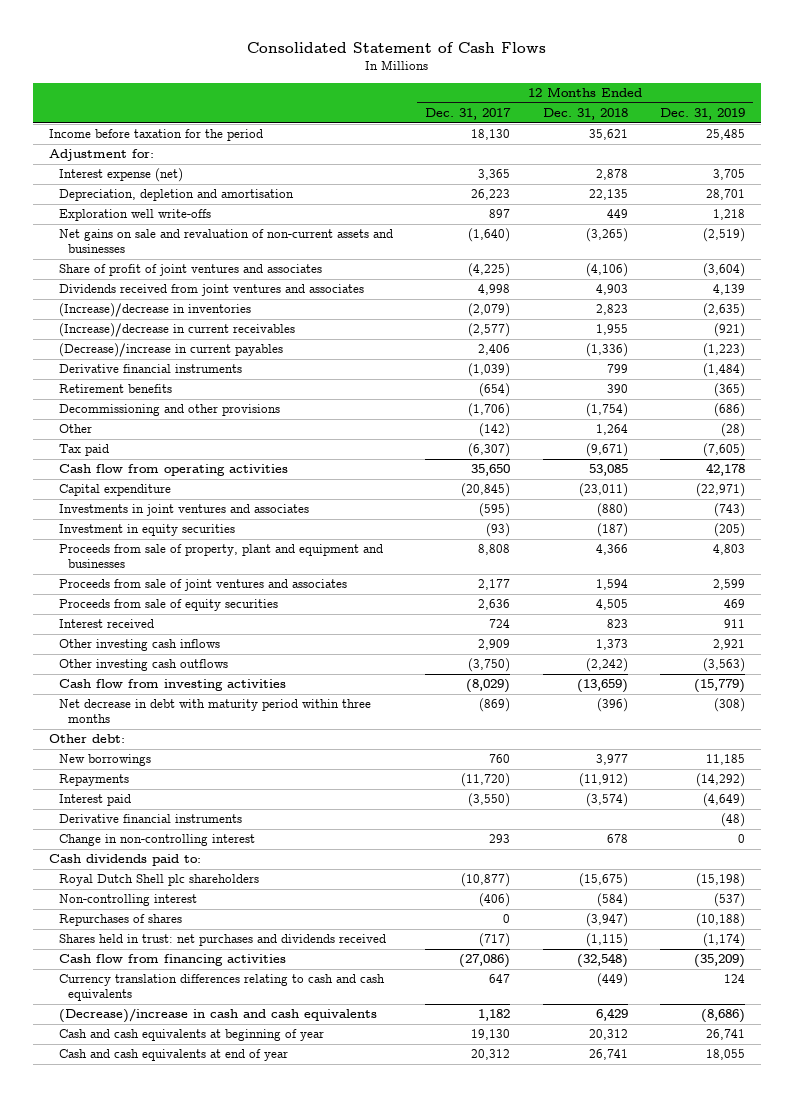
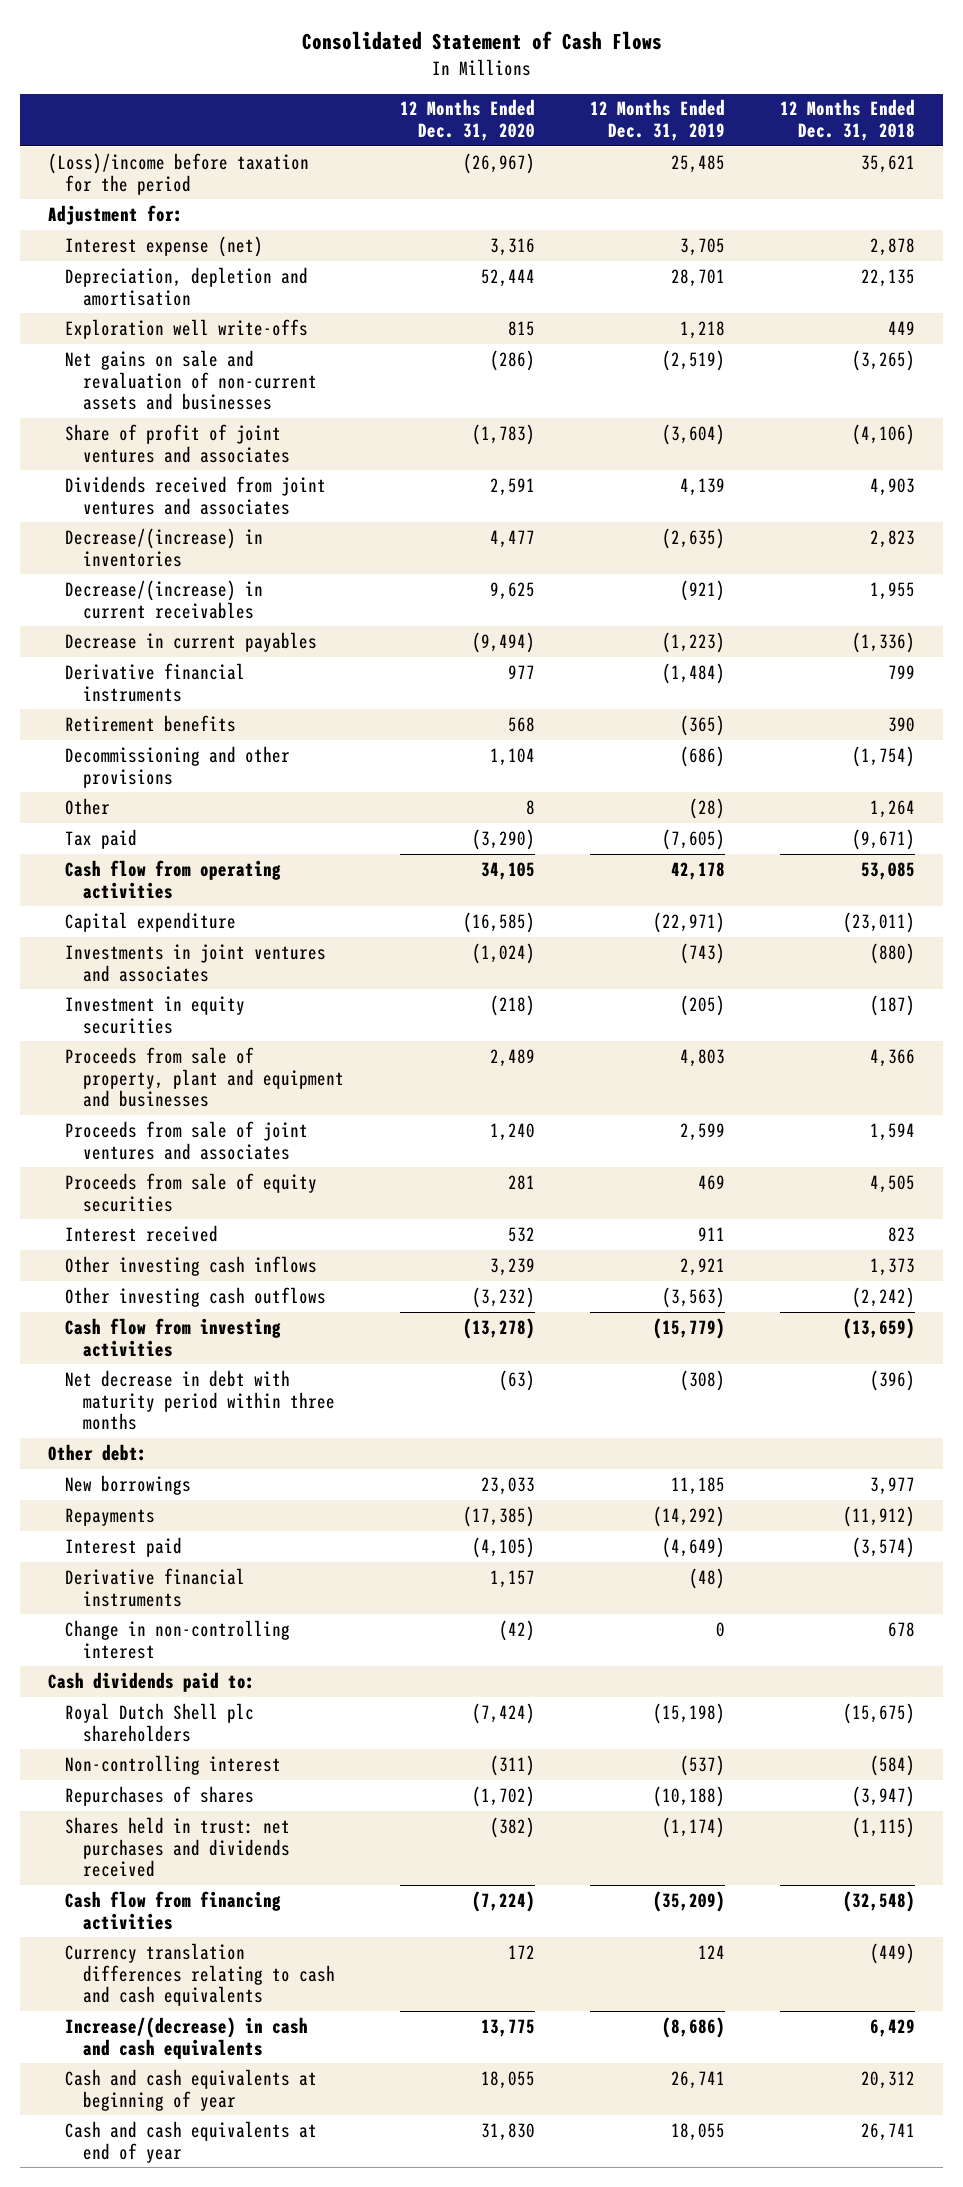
- | 12 Months Ended Dec. 31, 2017 | 12 Months Ended Dec. 31, 2018 | 12 Months Ended Dec. 31, 2019
+ | 12 Months Ended Dec. 31, 2020 | 12 Months Ended Dec. 31, 2019 | 12 Months Ended Dec. 31, 2018
- Income before taxation for the period | 18,130 | 35,621 | 25,485
+ (Loss)/income before taxation for the period | (26,967) | 25,485 | 35,621
- (Increase)/decrease in inventories | (2,079) | 2,823 | (2,635)
- (Increase)/decrease in current receivables | (2,577) | 1,955 | (921)
- (Decrease)/increase in current payables | 2,406 | (1,336) | (1,223)
+ Decrease/(increase) in inventories | 4,477 | (2,635) | 2,823
+ Decrease/(increase) in current receivables | 9,625 | (921) | 1,955
+ Decrease in current payables | (9,494) | (1,223) | (1,336)
- (Decrease)/increase in cash and cash equivalents | 1,182 | 6,429 | (8,686)
+ Increase/(decrease) in cash and cash equivalents | 13,775 | (8,686) | 6,429

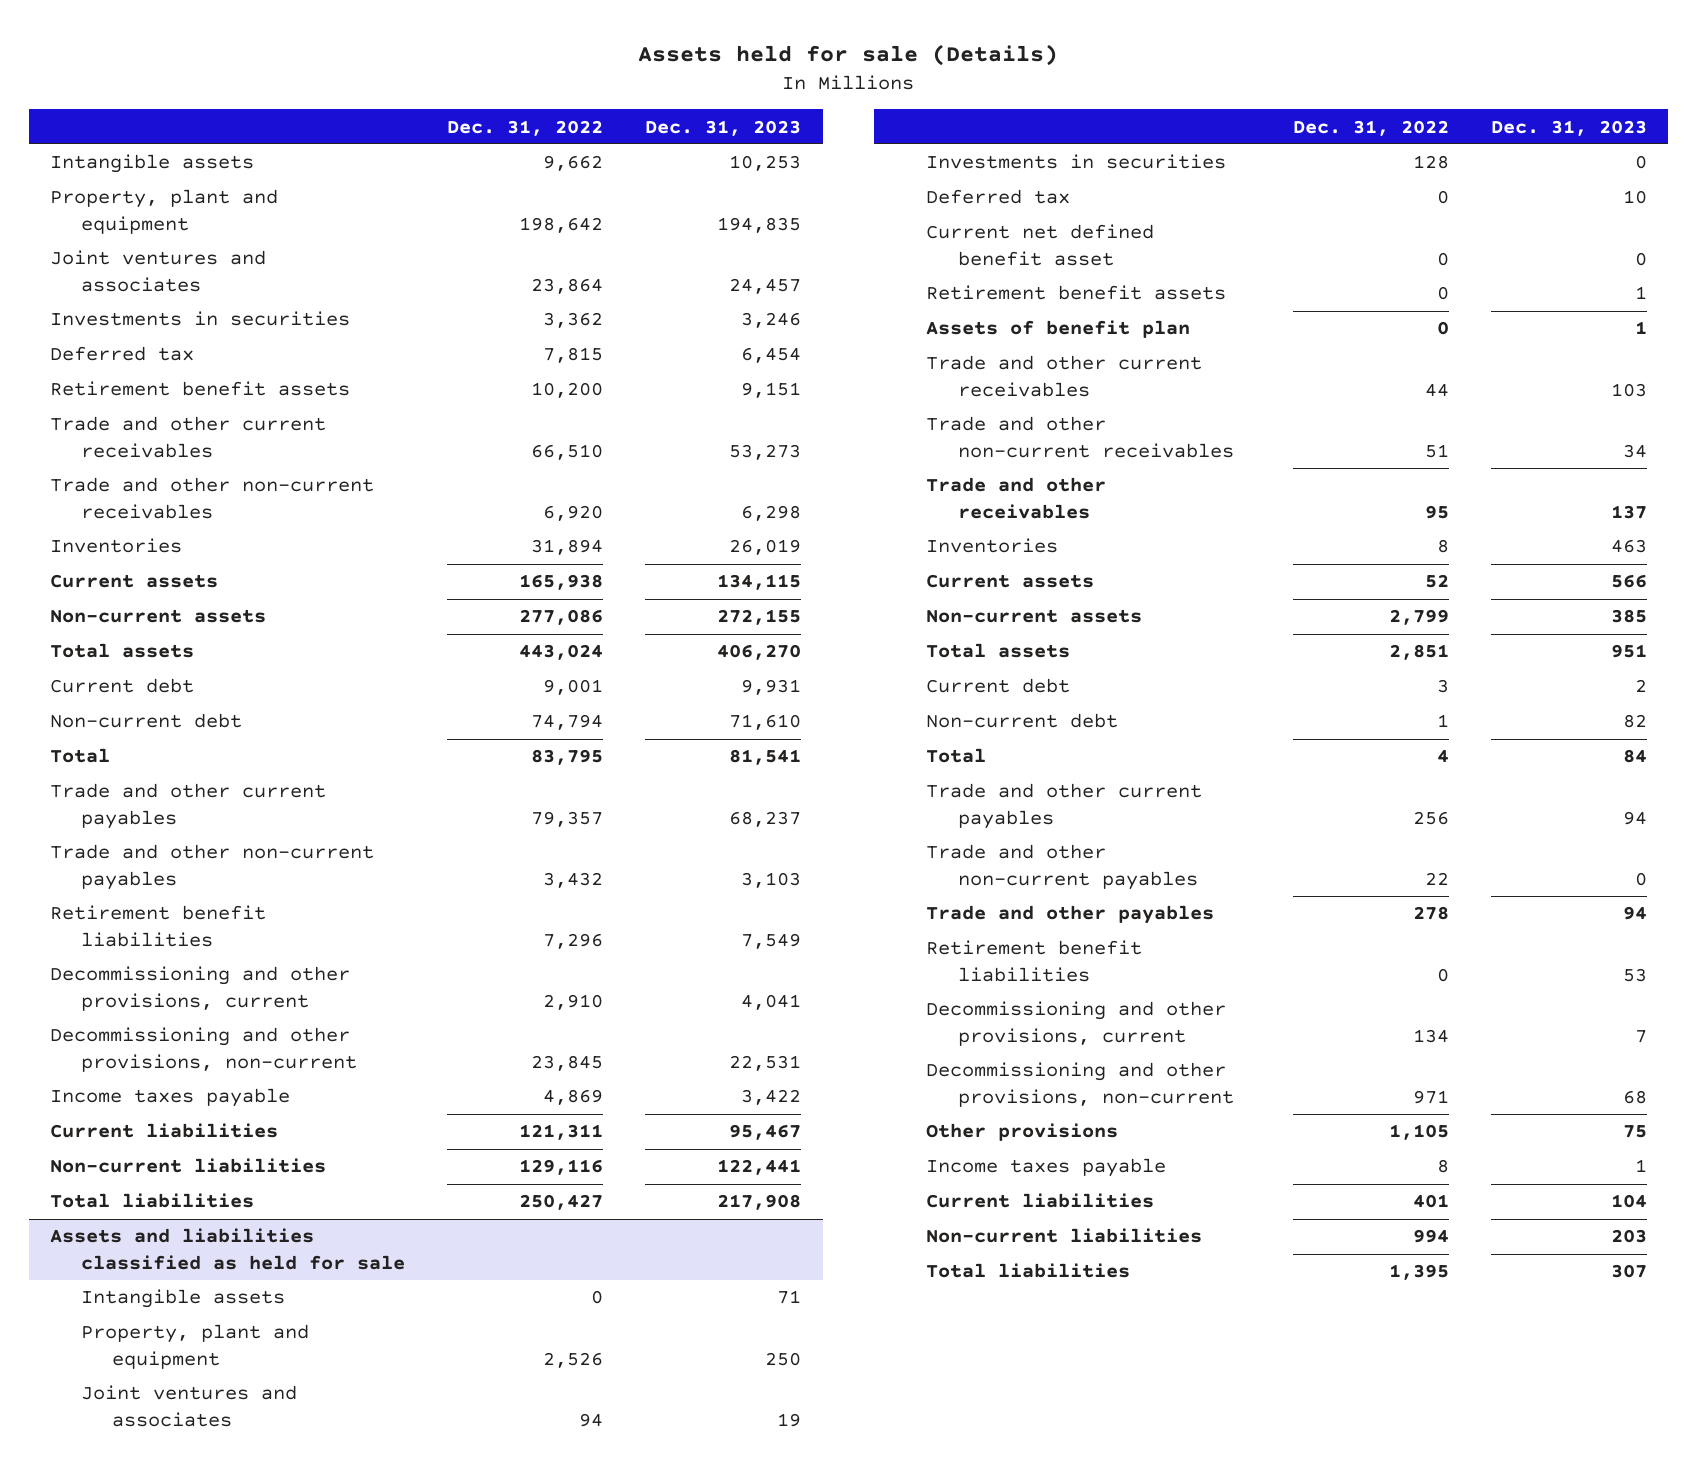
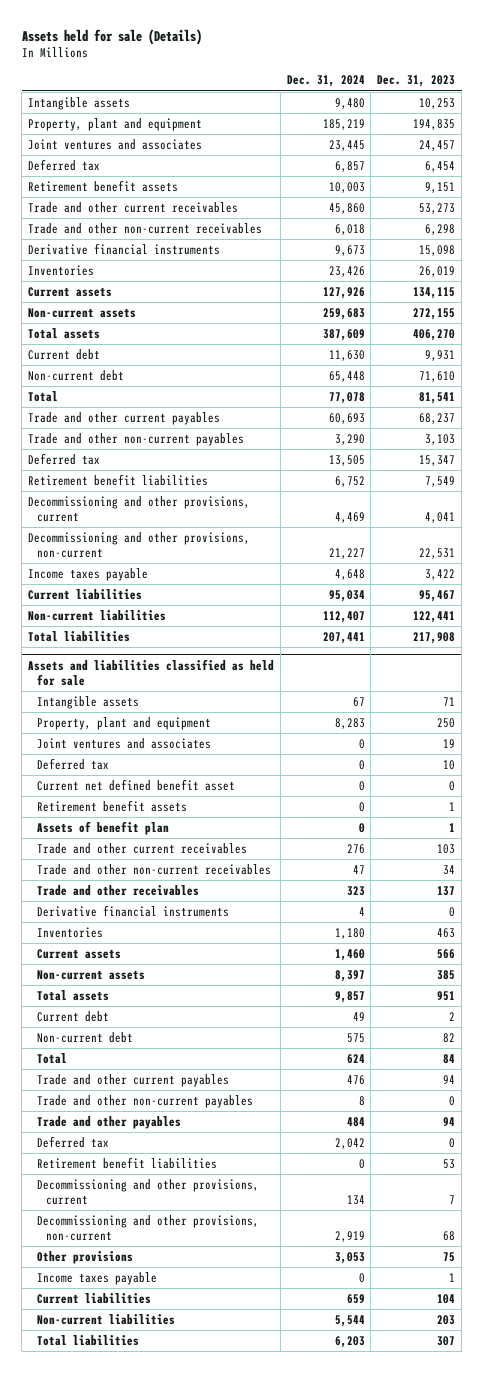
- | Dec. 31, 2022 | Dec. 31, 2023
+ | Dec. 31, 2024 | Dec. 31, 2023
- Investments in securities | 3,362 | 3,246
+ Derivative financial instruments | 9,673 | 15,098
+ Deferred tax | 13,505 | 15,347
@ Assets and liabilities classified as held for sale
- Investments in securities | 128 | 0
+ Derivative financial instruments | 4 | 0
+ Deferred tax | 2,042 | 0

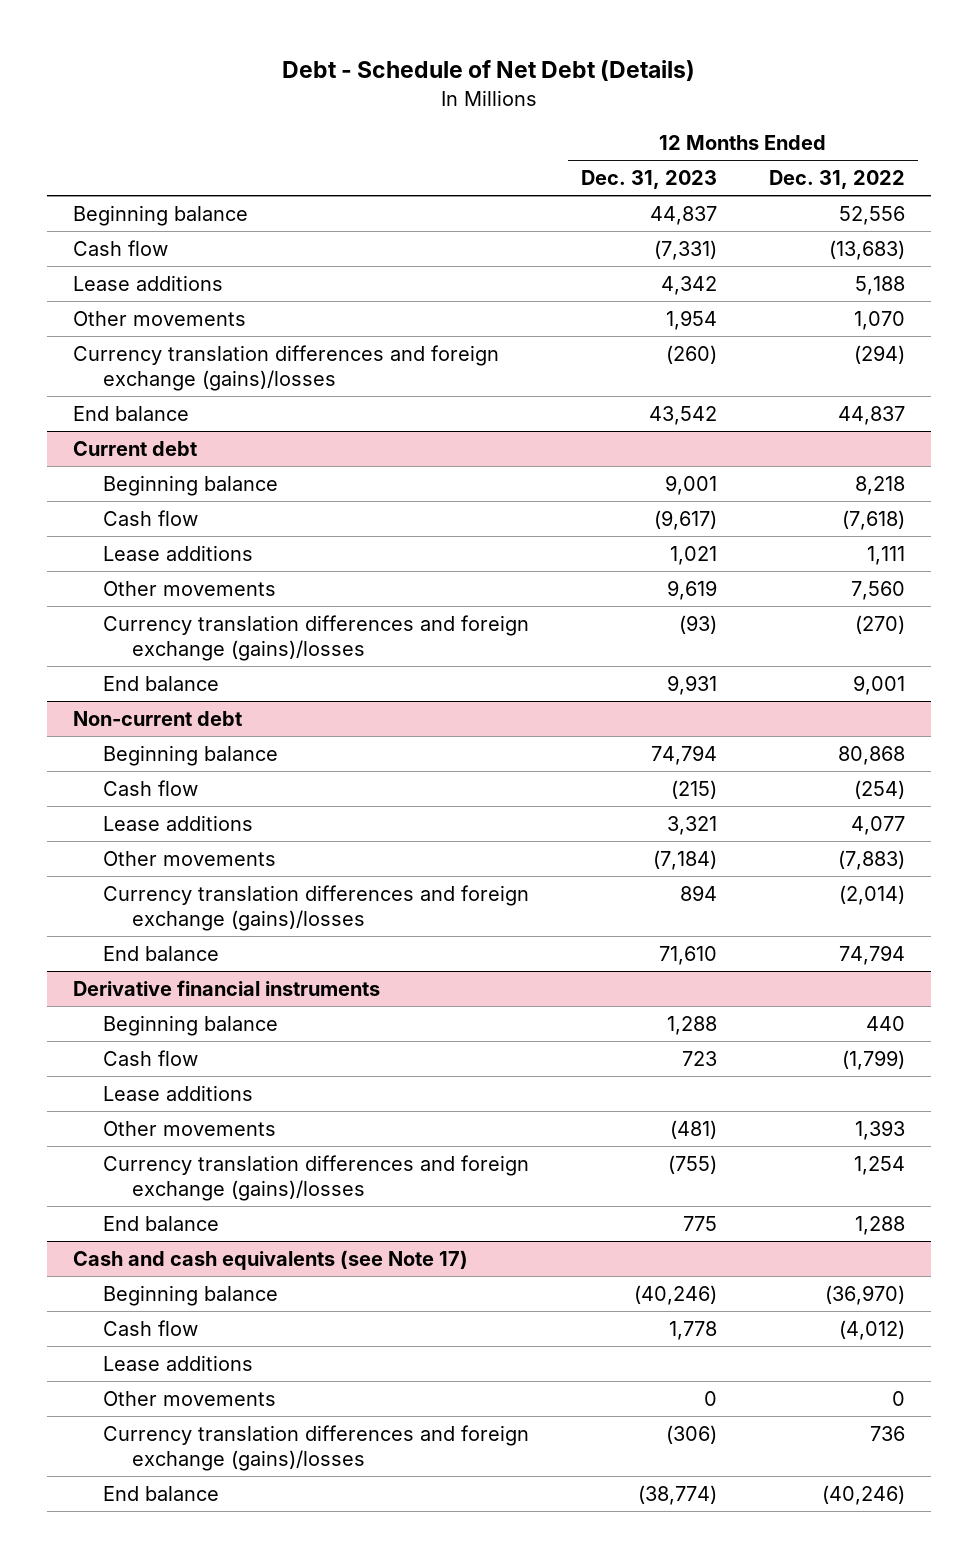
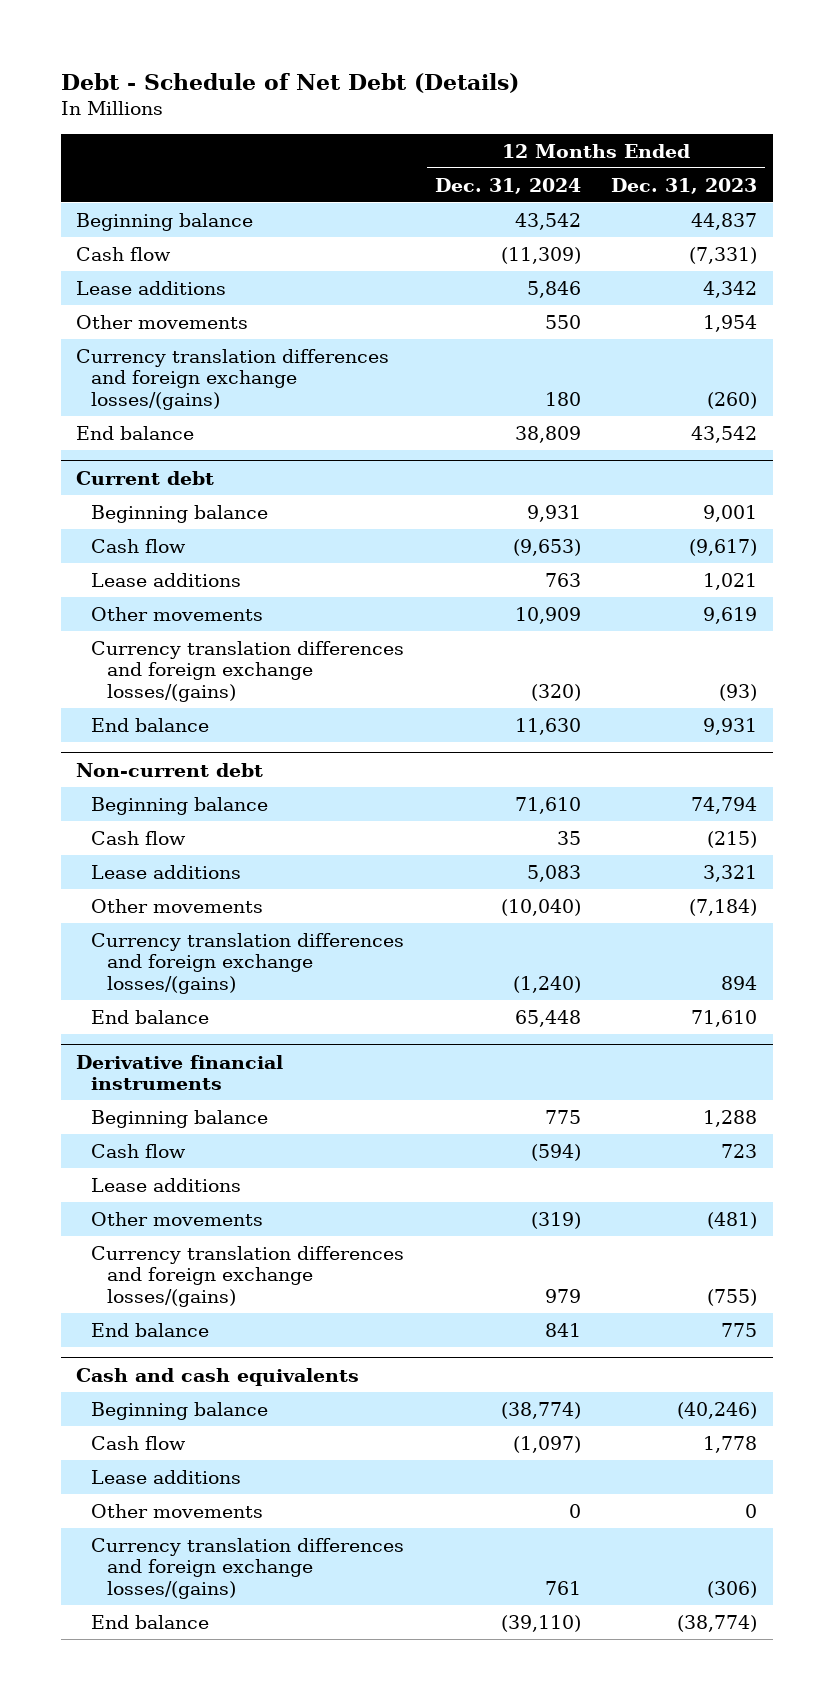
- | 12 Months Ended Dec. 31, 2023 | 12 Months Ended Dec. 31, 2022
+ | 12 Months Ended Dec. 31, 2024 | 12 Months Ended Dec. 31, 2023
- Currency translation differences and foreign exchange (gains)/losses | (260) | (294)
+ Currency translation differences and foreign exchange losses/(gains) | 180 | (260)
@ Current debt
- Currency translation differences and foreign exchange (gains)/losses | (93) | (270)
+ Currency translation differences and foreign exchange losses/(gains) | (320) | (93)
@ Non-current debt
- Currency translation differences and foreign exchange (gains)/losses | 894 | (2,014)
+ Currency translation differences and foreign exchange losses/(gains) | (1,240) | 894
@ Derivative financial instruments
- Currency translation differences and foreign exchange (gains)/losses | (755) | 1,254
+ Currency translation differences and foreign exchange losses/(gains) | 979 | (755)
- Cash and cash equivalents (see Note 17)
+ Cash and cash equivalents
- Currency translation differences and foreign exchange (gains)/losses | (306) | 736
+ Currency translation differences and foreign exchange losses/(gains) | 761 | (306)

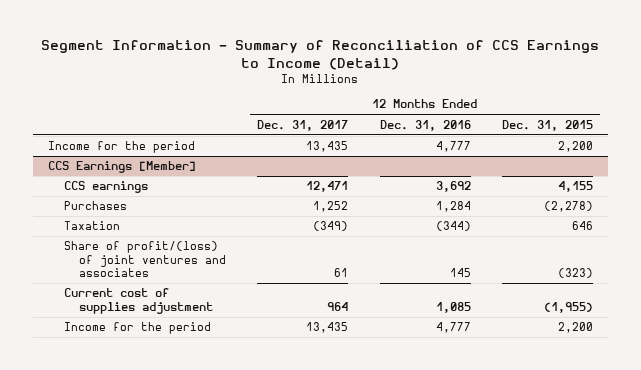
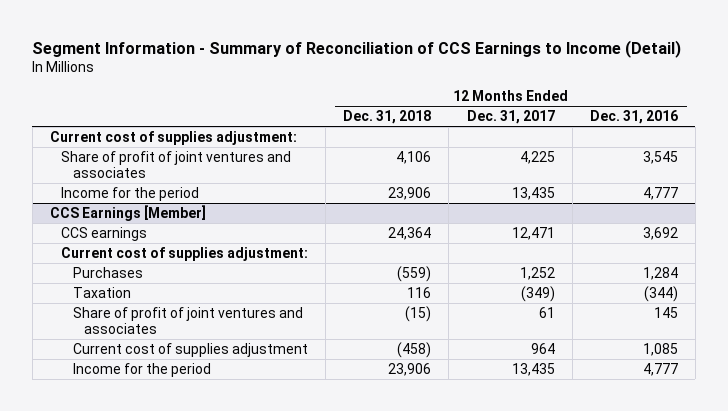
- | 12 Months Ended Dec. 31, 2017 | 12 Months Ended Dec. 31, 2016 | 12 Months Ended Dec. 31, 2015
+ | 12 Months Ended Dec. 31, 2018 | 12 Months Ended Dec. 31, 2017 | 12 Months Ended Dec. 31, 2016
+ Current cost of supplies adjustment:
+ Share of profit of joint ventures and associates | 4,106 | 4,225 | 3,545
@ CCS Earnings [Member]
+ Current cost of supplies adjustment:
- Share of profit/(loss) of joint ventures and associates | 61 | 145 | (323)
+ Share of profit of joint ventures and associates | (15) | 61 | 145

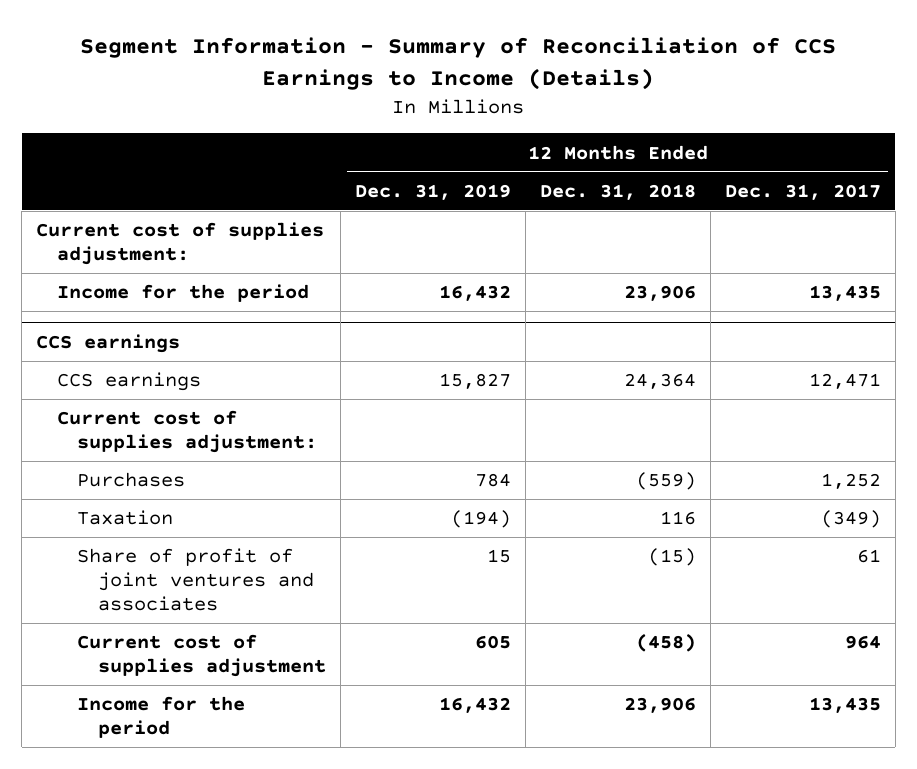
- Segment Information - Summary of Reconciliation of CCS Earnings to Income (Detail)
+ Segment Information - Summary of Reconciliation of CCS Earnings to Income (Details)
- | 12 Months Ended Dec. 31, 2018 | 12 Months Ended Dec. 31, 2017 | 12 Months Ended Dec. 31, 2016
+ | 12 Months Ended Dec. 31, 2019 | 12 Months Ended Dec. 31, 2018 | 12 Months Ended Dec. 31, 2017
- Share of profit of joint ventures and associates | 4,106 | 4,225 | 3,545
- CCS Earnings [Member]
+ CCS earnings

